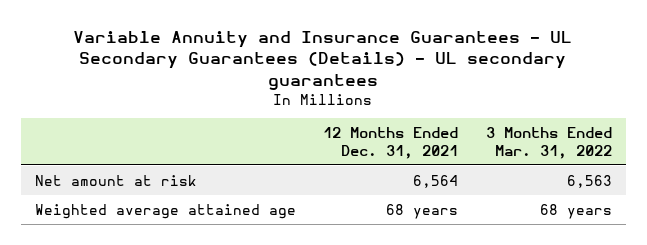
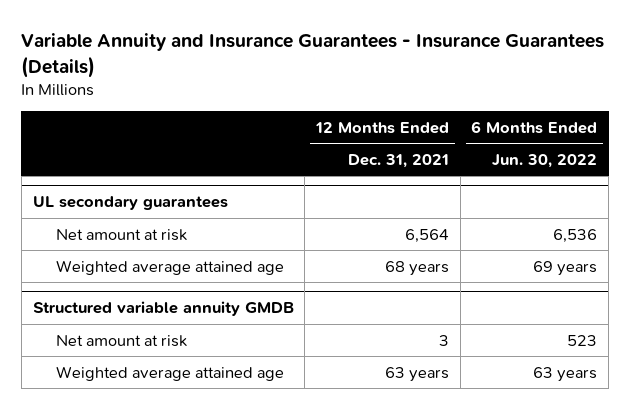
- Variable Annuity and Insurance Guarantees - UL Secondary Guarantees (Details) - UL secondary guarantees
+ Variable Annuity and Insurance Guarantees - Insurance Guarantees (Details)
- | 12 Months Ended Dec. 31, 2021 | 3 Months Ended Mar. 31, 2022
+ | 12 Months Ended Dec. 31, 2021 | 6 Months Ended Jun. 30, 2022
+ UL secondary guarantees
+ Structured variable annuity GMDB
+ Net amount at risk | 3 | 523
+ Weighted average attained age | 63 years | 63 years

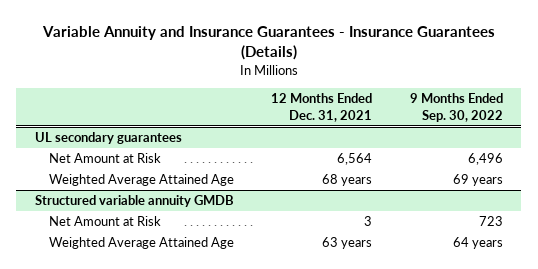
- | 12 Months Ended Dec. 31, 2021 | 6 Months Ended Jun. 30, 2022
+ | 12 Months Ended Dec. 31, 2021 | 9 Months Ended Sep. 30, 2022
@ UL secondary guarantees
- Net amount at risk | 6,564 | 6,536
- Weighted average attained age | 68 years | 69 years
+ Net Amount at Risk | 6,564 | 6,496
+ Weighted Average Attained Age | 68 years | 69 years
@ Structured variable annuity GMDB
- Net amount at risk | 3 | 523
- Weighted average attained age | 63 years | 63 years
+ Net Amount at Risk | 3 | 723
+ Weighted Average Attained Age | 63 years | 64 years

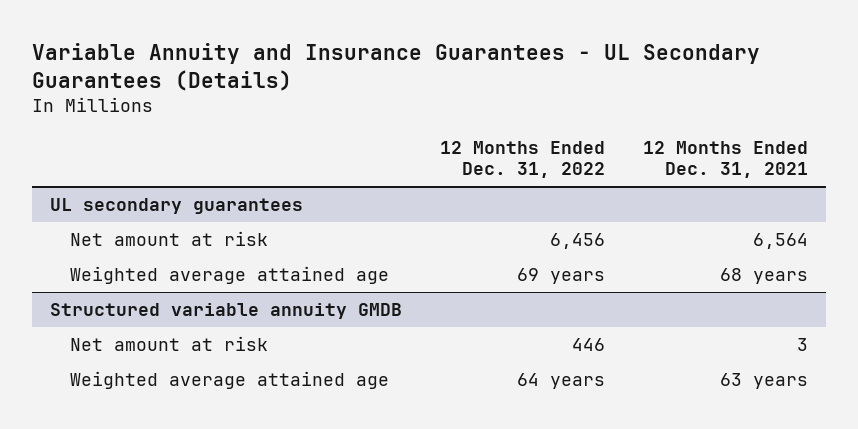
- Variable Annuity and Insurance Guarantees - Insurance Guarantees (Details)
+ Variable Annuity and Insurance Guarantees - UL Secondary Guarantees (Details)
- | 12 Months Ended Dec. 31, 2021 | 9 Months Ended Sep. 30, 2022
+ | 12 Months Ended Dec. 31, 2022 | 12 Months Ended Dec. 31, 2021
@ UL secondary guarantees
- Net Amount at Risk | 6,564 | 6,496
- Weighted Average Attained Age | 68 years | 69 years
+ Net amount at risk | 6,456 | 6,564
+ Weighted average attained age | 69 years | 68 years
@ Structured variable annuity GMDB
- Net Amount at Risk | 3 | 723
- Weighted Average Attained Age | 63 years | 64 years
+ Net amount at risk | 446 | 3
+ Weighted average attained age | 64 years | 63 years

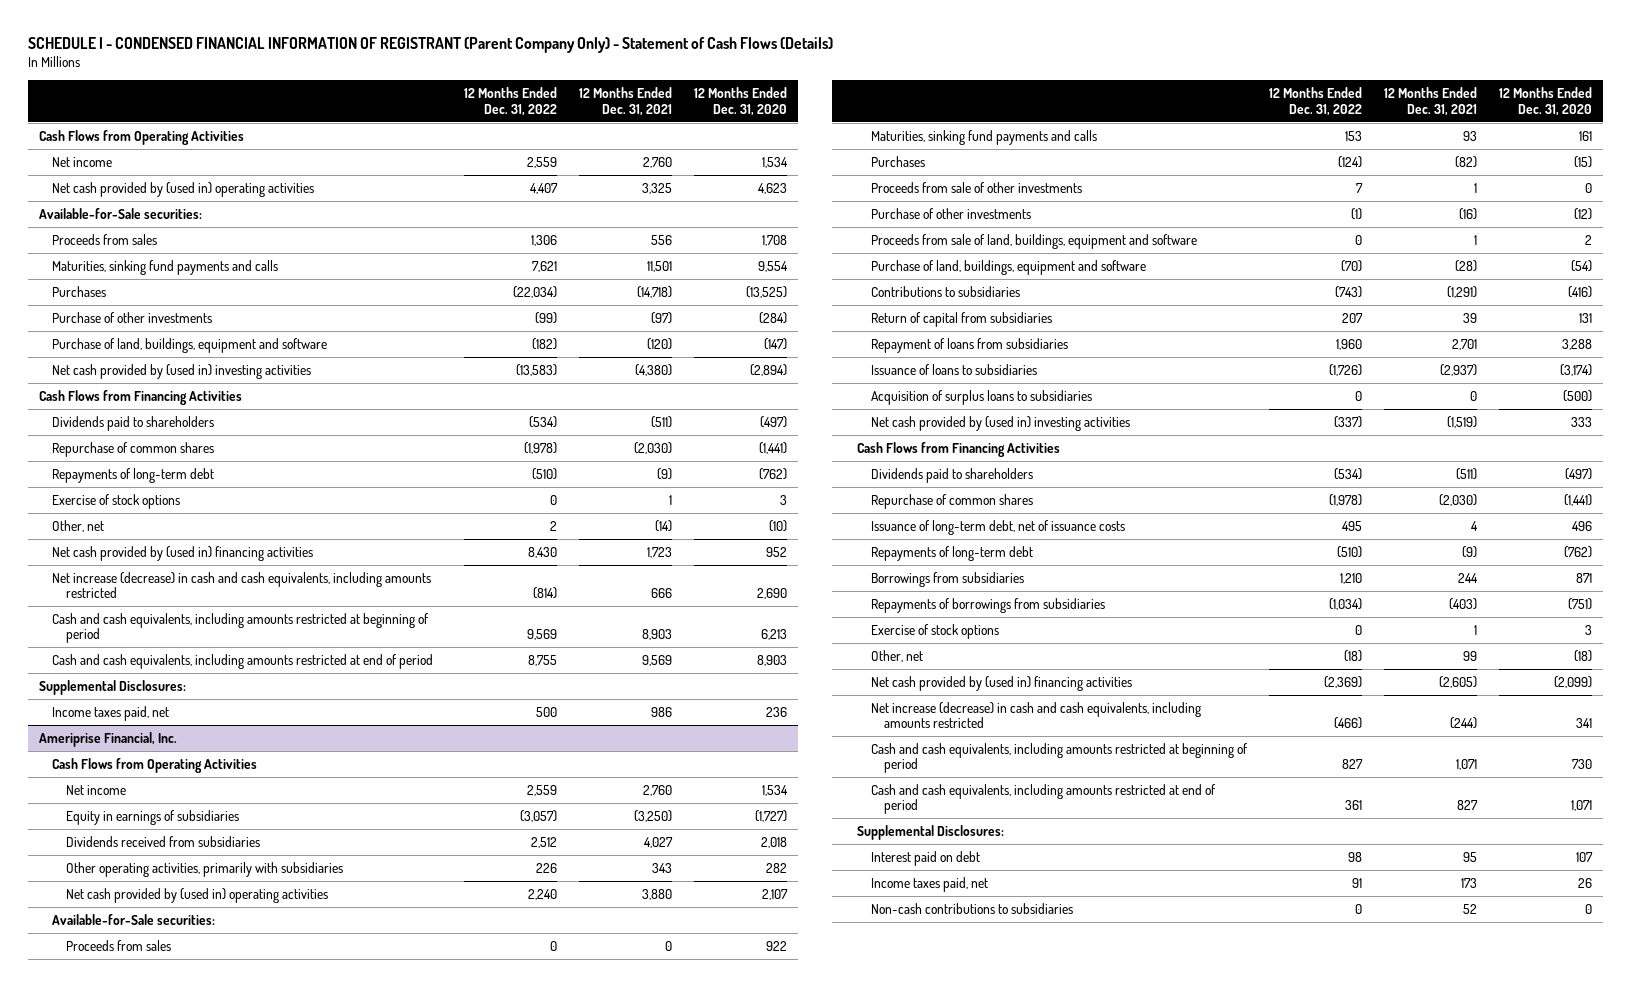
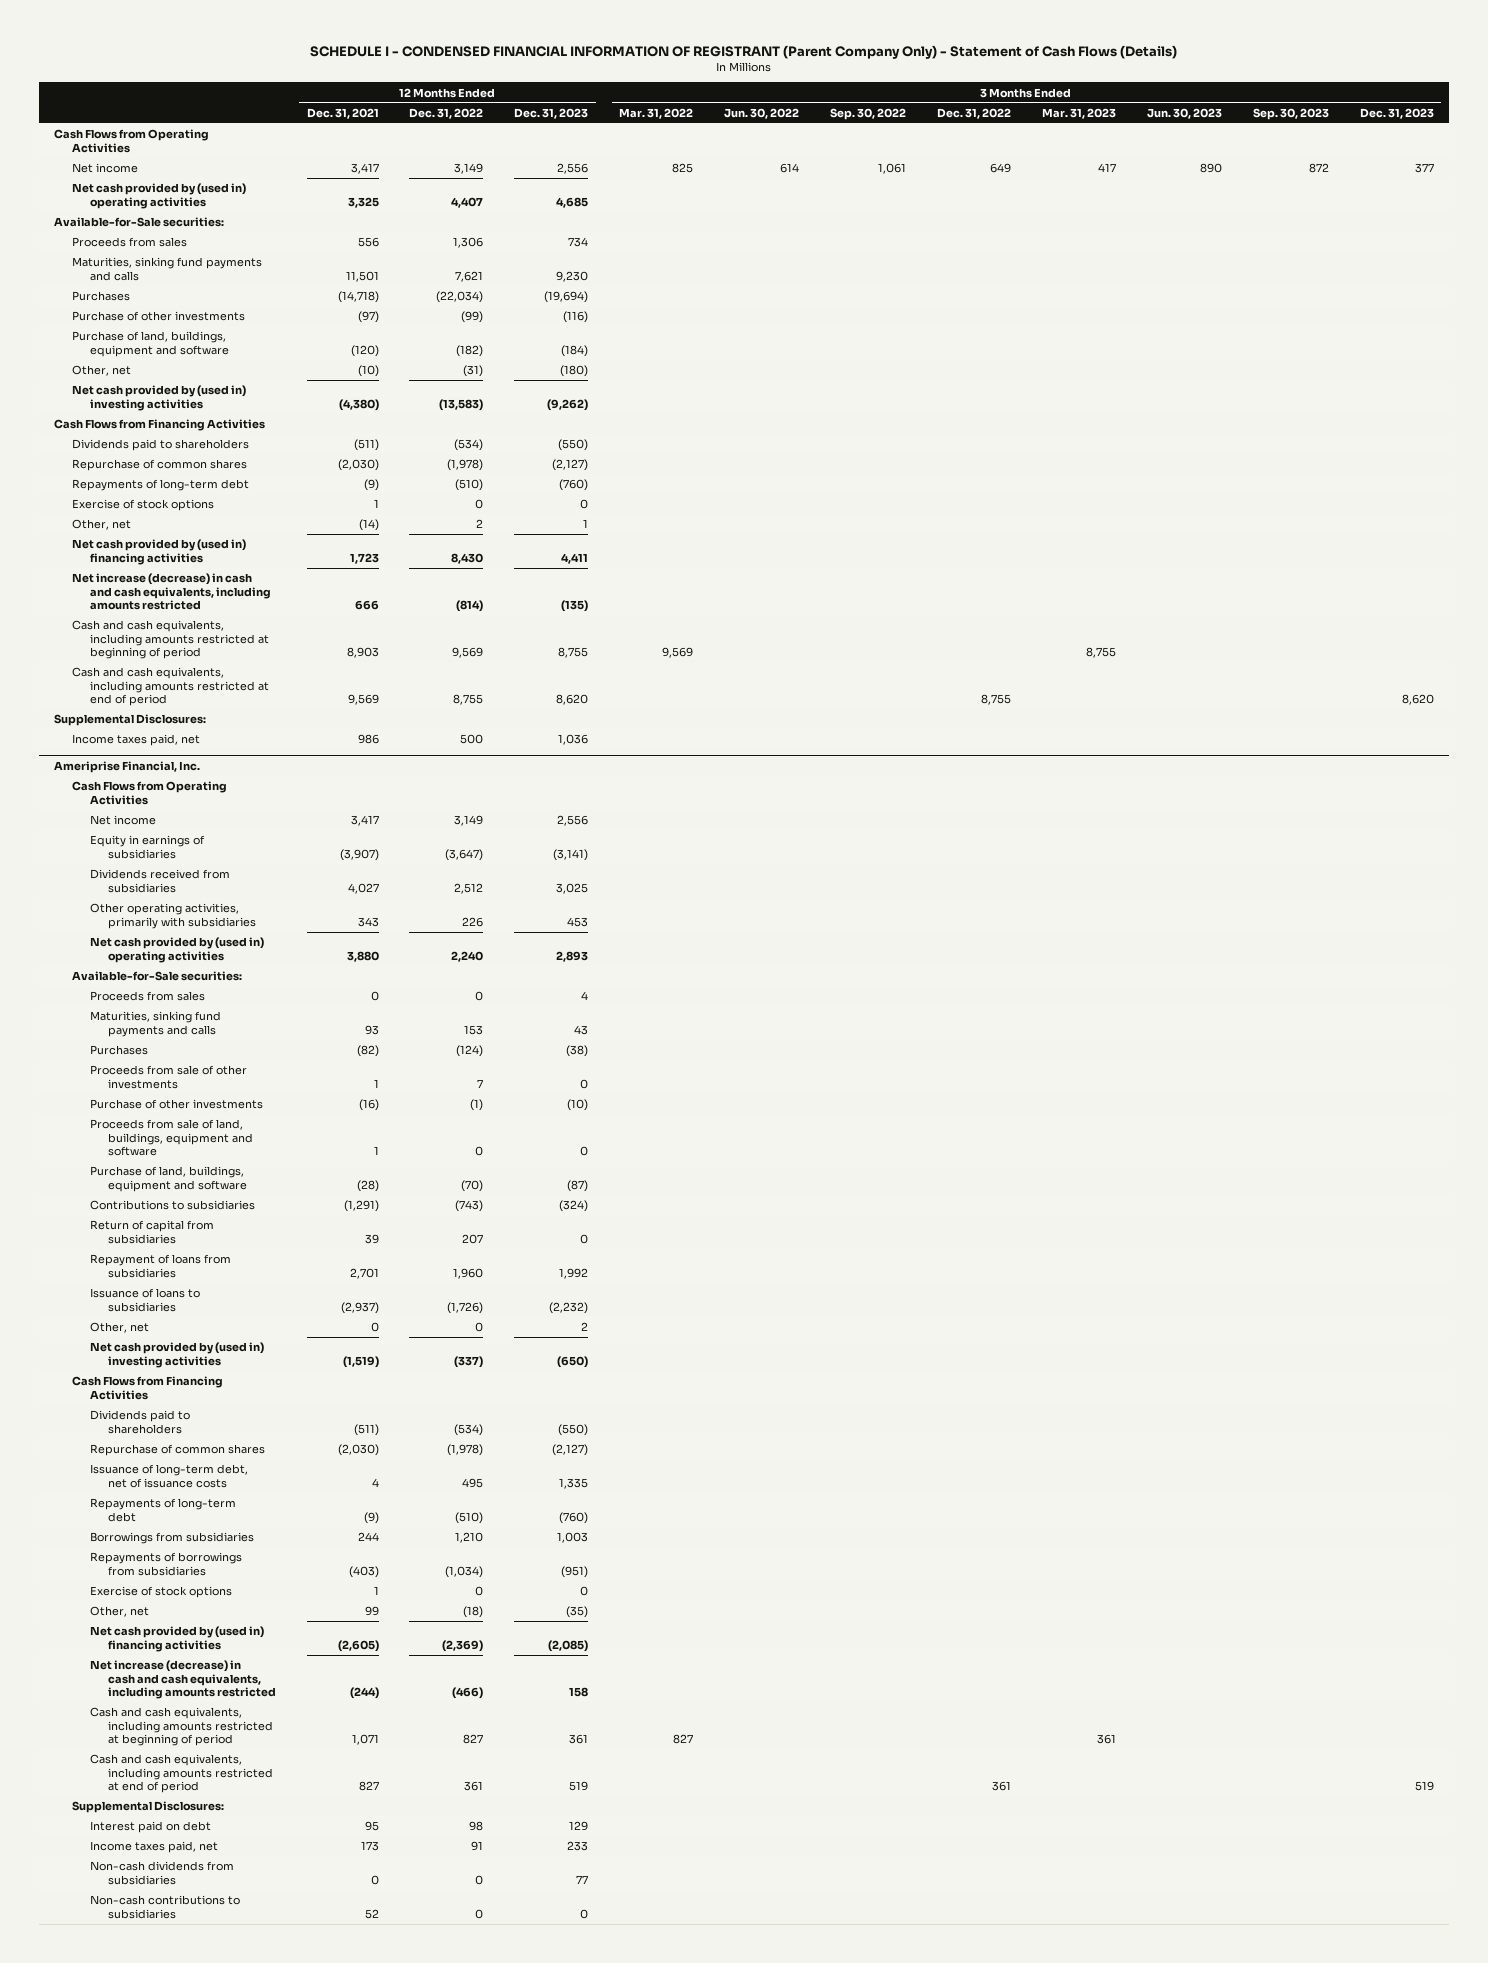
- | 12 Months Ended Dec. 31, 2022 | 12 Months Ended Dec. 31, 2021 | 12 Months Ended Dec. 31, 2020
+ | 12 Months Ended Dec. 31, 2021 | 12 Months Ended Dec. 31, 2022 | 12 Months Ended Dec. 31, 2023 | 3 Months Ended Mar. 31, 2022 | 3 Months Ended Jun. 30, 2022 | 3 Months Ended Sep. 30, 2022 | 3 Months Ended Dec. 31, 2022 | 3 Months Ended Mar. 31, 2023 | 3 Months Ended Jun. 30, 2023 | 3 Months Ended Sep. 30, 2023 | 3 Months Ended Dec. 31, 2023
- Net income | 2,559 | 2,760 | 1,534
+ Net income | 3,417 | 3,149 | 2,556 | 825 | 614 | 1,061 | 649 | 417 | 890 | 872 | 377
+ Other, net | (10) | (31) | (180) | | | | | | | |
@ Ameriprise Financial, Inc.
- Net income | 2,559 | 2,760 | 1,534
- Equity in earnings of subsidiaries | (3,057) | (3,250) | (1,727)
+ Net income | 3,417 | 3,149 | 2,556 | | | | | | | |
+ Equity in earnings of subsidiaries | (3,907) | (3,647) | (3,141) | | | | | | | |
- Acquisition of surplus loans to subsidiaries | 0 | 0 | (500)
+ Other, net | 0 | 0 | 2 | | | | | | | |
+ Non-cash dividends from subsidiaries | 0 | 0 | 77 | | | | | | | |

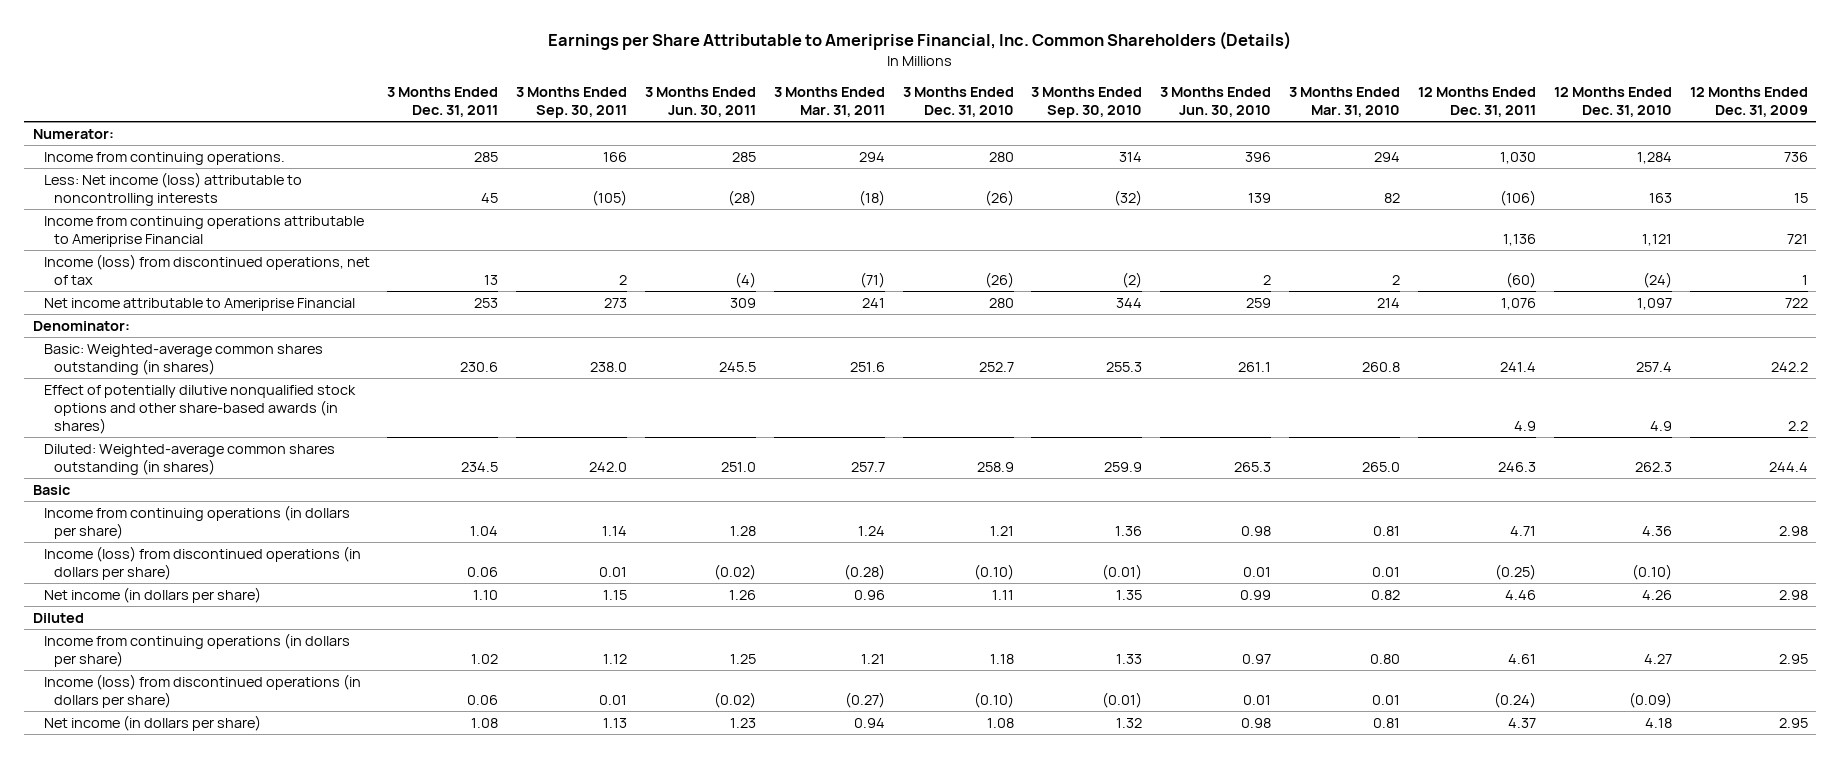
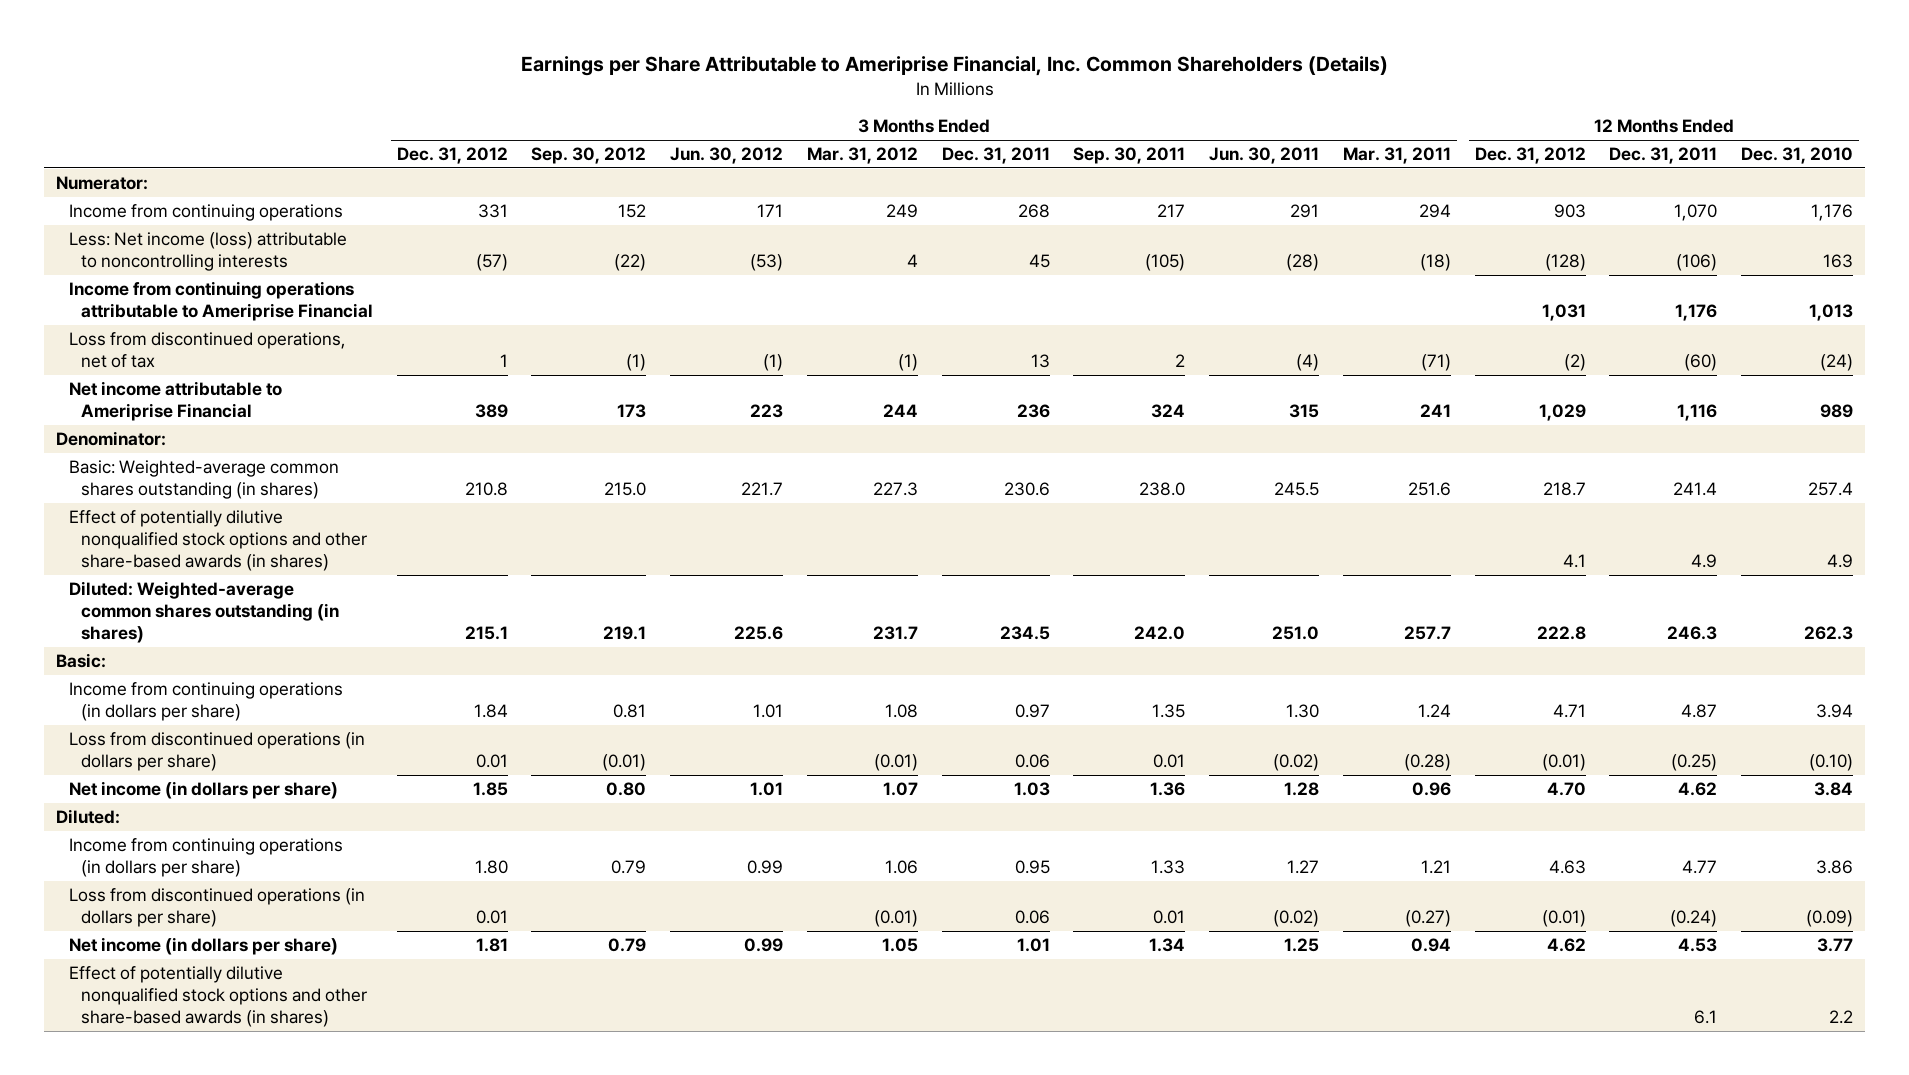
- | 3 Months Ended Dec. 31, 2011 | 3 Months Ended Sep. 30, 2011 | 3 Months Ended Jun. 30, 2011 | 3 Months Ended Mar. 31, 2011 | 3 Months Ended Dec. 31, 2010 | 3 Months Ended Sep. 30, 2010 | 3 Months Ended Jun. 30, 2010 | 3 Months Ended Mar. 31, 2010 | 12 Months Ended Dec. 31, 2011 | 12 Months Ended Dec. 31, 2010 | 12 Months Ended Dec. 31, 2009
+ | 3 Months Ended Dec. 31, 2012 | 3 Months Ended Sep. 30, 2012 | 3 Months Ended Jun. 30, 2012 | 3 Months Ended Mar. 31, 2012 | 3 Months Ended Dec. 31, 2011 | 3 Months Ended Sep. 30, 2011 | 3 Months Ended Jun. 30, 2011 | 3 Months Ended Mar. 31, 2011 | 12 Months Ended Dec. 31, 2012 | 12 Months Ended Dec. 31, 2011 | 12 Months Ended Dec. 31, 2010
- Income from continuing operations. | 285 | 166 | 285 | 294 | 280 | 314 | 396 | 294 | 1,030 | 1,284 | 736
+ Income from continuing operations | 331 | 152 | 171 | 249 | 268 | 217 | 291 | 294 | 903 | 1,070 | 1,176
- Income from continuing operations attributable to Ameriprise Financial | | | | | | | | | 1,136 | 1,121 | 721
- Income (loss) from discontinued operations, net of tax | 13 | 2 | (4) | (71) | (26) | (2) | 2 | 2 | (60) | (24) | 1
- Net income attributable to Ameriprise Financial | 253 | 273 | 309 | 241 | 280 | 344 | 259 | 214 | 1,076 | 1,097 | 722
+ Income from continuing operations attributable to Ameriprise Financial | | | | | | | | | 1,031 | 1,176 | 1,013
+ Loss from discontinued operations, net of tax | 1 | (1) | (1) | (1) | 13 | 2 | (4) | (71) | (2) | (60) | (24)
+ Net income attributable to Ameriprise Financial | 389 | 173 | 223 | 244 | 236 | 324 | 315 | 241 | 1,029 | 1,116 | 989
- Basic
- Income from continuing operations (in dollars per share) | 1.04 | 1.14 | 1.28 | 1.24 | 1.21 | 1.36 | 0.98 | 0.81 | 4.71 | 4.36 | 2.98
- Income (loss) from discontinued operations (in dollars per share) | 0.06 | 0.01 | (0.02) | (0.28) | (0.10) | (0.01) | 0.01 | 0.01 | (0.25) | (0.10) |
- Net income (in dollars per share) | 1.10 | 1.15 | 1.26 | 0.96 | 1.11 | 1.35 | 0.99 | 0.82 | 4.46 | 4.26 | 2.98
- Diluted
- Income from continuing operations (in dollars per share) | 1.02 | 1.12 | 1.25 | 1.21 | 1.18 | 1.33 | 0.97 | 0.80 | 4.61 | 4.27 | 2.95
- Income (loss) from discontinued operations (in dollars per share) | 0.06 | 0.01 | (0.02) | (0.27) | (0.10) | (0.01) | 0.01 | 0.01 | (0.24) | (0.09) |
- Net income (in dollars per share) | 1.08 | 1.13 | 1.23 | 0.94 | 1.08 | 1.32 | 0.98 | 0.81 | 4.37 | 4.18 | 2.95
+ Basic:
+ Income from continuing operations (in dollars per share) | 1.84 | 0.81 | 1.01 | 1.08 | 0.97 | 1.35 | 1.30 | 1.24 | 4.71 | 4.87 | 3.94
+ Loss from discontinued operations (in dollars per share) | 0.01 | (0.01) | | (0.01) | 0.06 | 0.01 | (0.02) | (0.28) | (0.01) | (0.25) | (0.10)
+ Net income (in dollars per share) | 1.85 | 0.80 | 1.01 | 1.07 | 1.03 | 1.36 | 1.28 | 0.96 | 4.70 | 4.62 | 3.84
+ Diluted:
+ Income from continuing operations (in dollars per share) | 1.80 | 0.79 | 0.99 | 1.06 | 0.95 | 1.33 | 1.27 | 1.21 | 4.63 | 4.77 | 3.86
+ Loss from discontinued operations (in dollars per share) | 0.01 | | | (0.01) | 0.06 | 0.01 | (0.02) | (0.27) | (0.01) | (0.24) | (0.09)
+ Net income (in dollars per share) | 1.81 | 0.79 | 0.99 | 1.05 | 1.01 | 1.34 | 1.25 | 0.94 | 4.62 | 4.53 | 3.77
+ Effect of potentially dilutive nonqualified stock options and other share-based awards (in shares) | | | | | | | | | | 6.1 | 2.2

